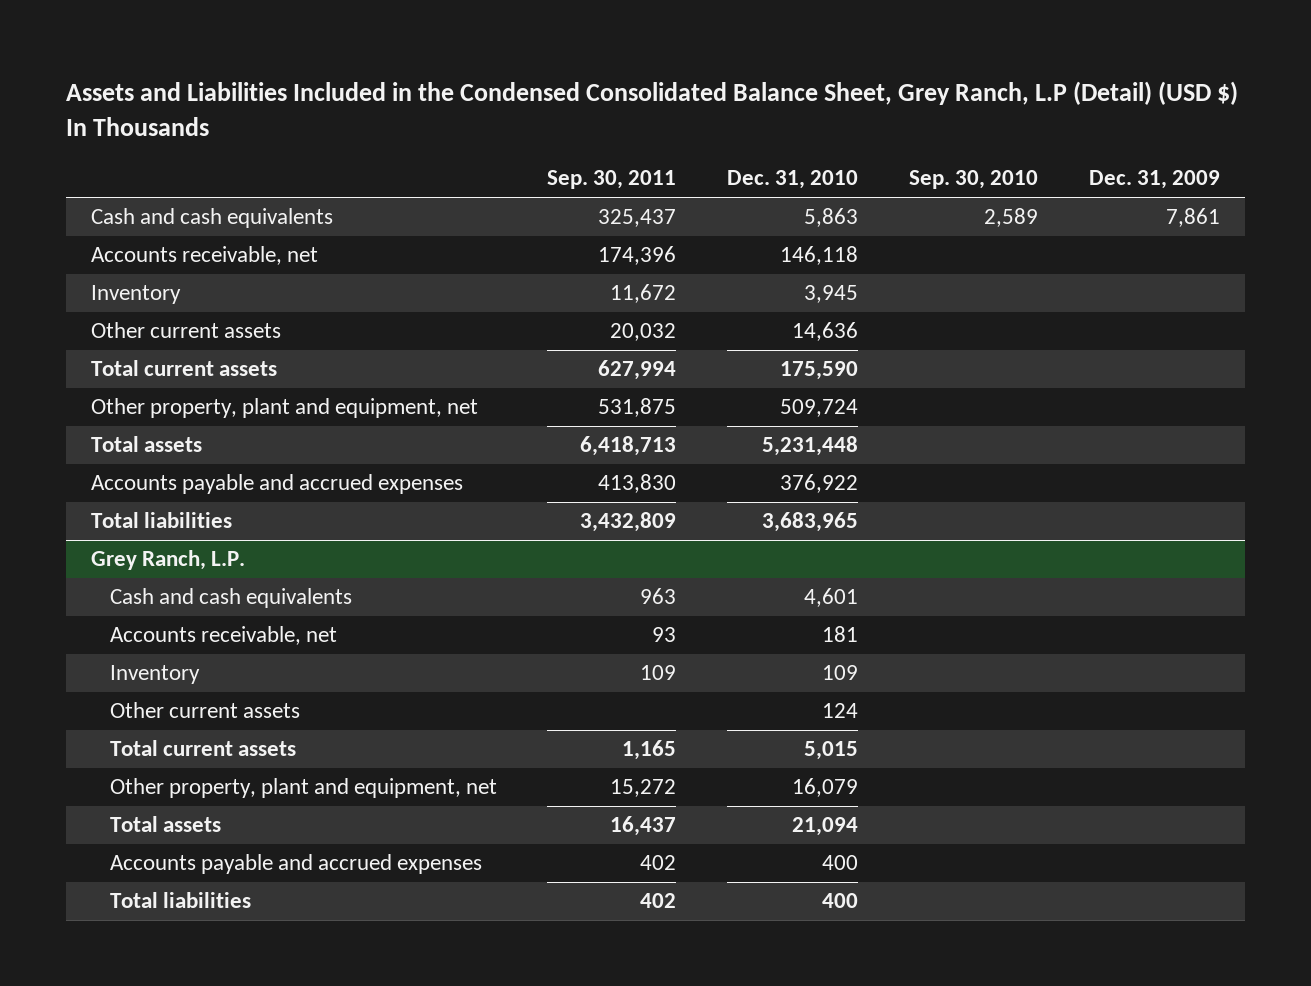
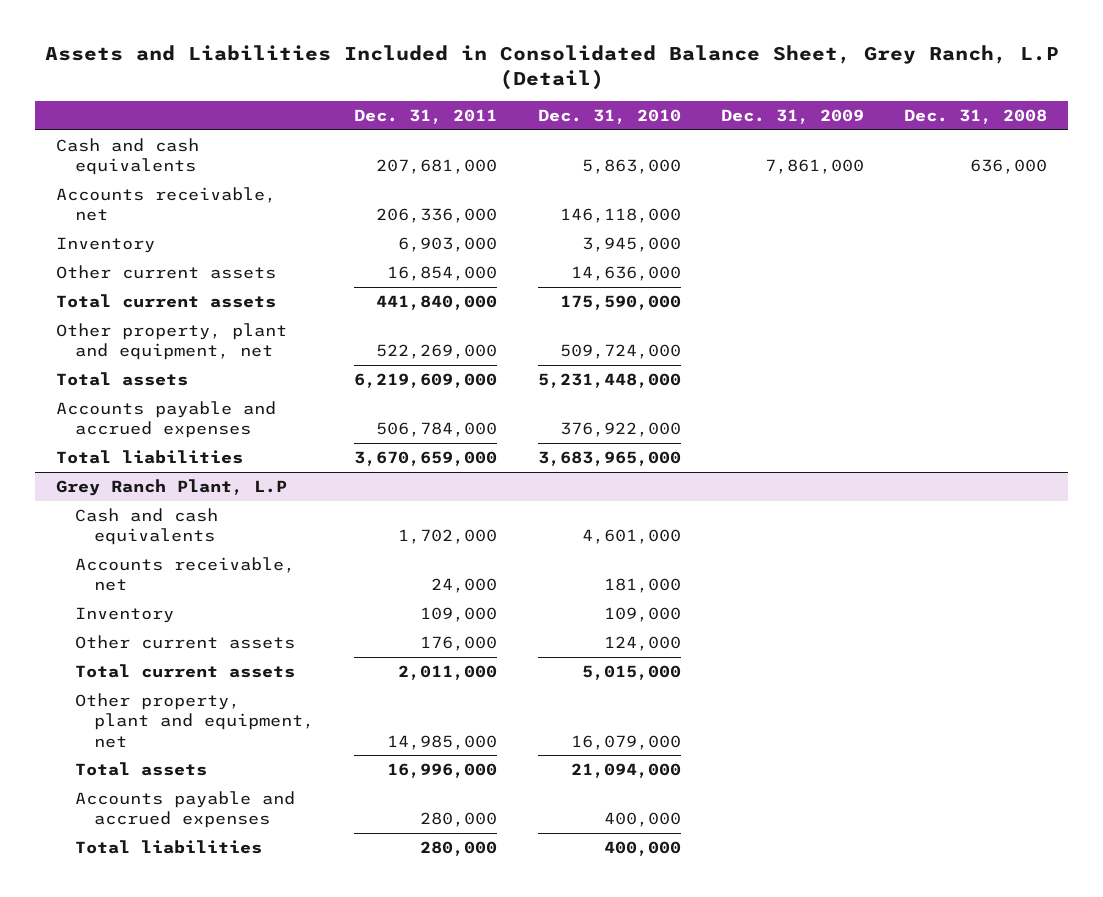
- Assets and Liabilities Included in the Condensed Consolidated Balance Sheet, Grey Ranch, L.P (Detail) (USD $) In Thousands
+ Assets and Liabilities Included in Consolidated Balance Sheet, Grey Ranch, L.P (Detail)
- | Sep. 30, 2011 | Dec. 31, 2010 | Sep. 30, 2010 | Dec. 31, 2009
+ | Dec. 31, 2011 | Dec. 31, 2010 | Dec. 31, 2009 | Dec. 31, 2008
- Cash and cash equivalents | 325,437 | 5,863 | 2,589 | 7,861
- Accounts receivable, net | 174,396 | 146,118 | |
- Inventory | 11,672 | 3,945 | |
- Other current assets | 20,032 | 14,636 | |
- Total current assets | 627,994 | 175,590 | |
- Other property, plant and equipment, net | 531,875 | 509,724 | |
- Total assets | 6,418,713 | 5,231,448 | |
- Accounts payable and accrued expenses | 413,830 | 376,922 | |
- Total liabilities | 3,432,809 | 3,683,965 | |
- Grey Ranch, L.P.
- Cash and cash equivalents | 963 | 4,601 | |
- Accounts receivable, net | 93 | 181 | |
- Inventory | 109 | 109 | |
- Other current assets | | 124 | |
- Total current assets | 1,165 | 5,015 | |
- Other property, plant and equipment, net | 15,272 | 16,079 | |
- Total assets | 16,437 | 21,094 | |
- Accounts payable and accrued expenses | 402 | 400 | |
- Total liabilities | 402 | 400 | |
+ Cash and cash equivalents | 207,681,000 | 5,863,000 | 7,861,000 | 636,000
+ Accounts receivable, net | 206,336,000 | 146,118,000 | |
+ Inventory | 6,903,000 | 3,945,000 | |
+ Other current assets | 16,854,000 | 14,636,000 | |
+ Total current assets | 441,840,000 | 175,590,000 | |
+ Other property, plant and equipment, net | 522,269,000 | 509,724,000 | |
+ Total assets | 6,219,609,000 | 5,231,448,000 | |
+ Accounts payable and accrued expenses | 506,784,000 | 376,922,000 | |
+ Total liabilities | 3,670,659,000 | 3,683,965,000 | |
+ Grey Ranch Plant, L.P
+ Cash and cash equivalents | 1,702,000 | 4,601,000 | |
+ Accounts receivable, net | 24,000 | 181,000 | |
+ Inventory | 109,000 | 109,000 | |
+ Other current assets | 176,000 | 124,000 | |
+ Total current assets | 2,011,000 | 5,015,000 | |
+ Other property, plant and equipment, net | 14,985,000 | 16,079,000 | |
+ Total assets | 16,996,000 | 21,094,000 | |
+ Accounts payable and accrued expenses | 280,000 | 400,000 | |
+ Total liabilities | 280,000 | 400,000 | |

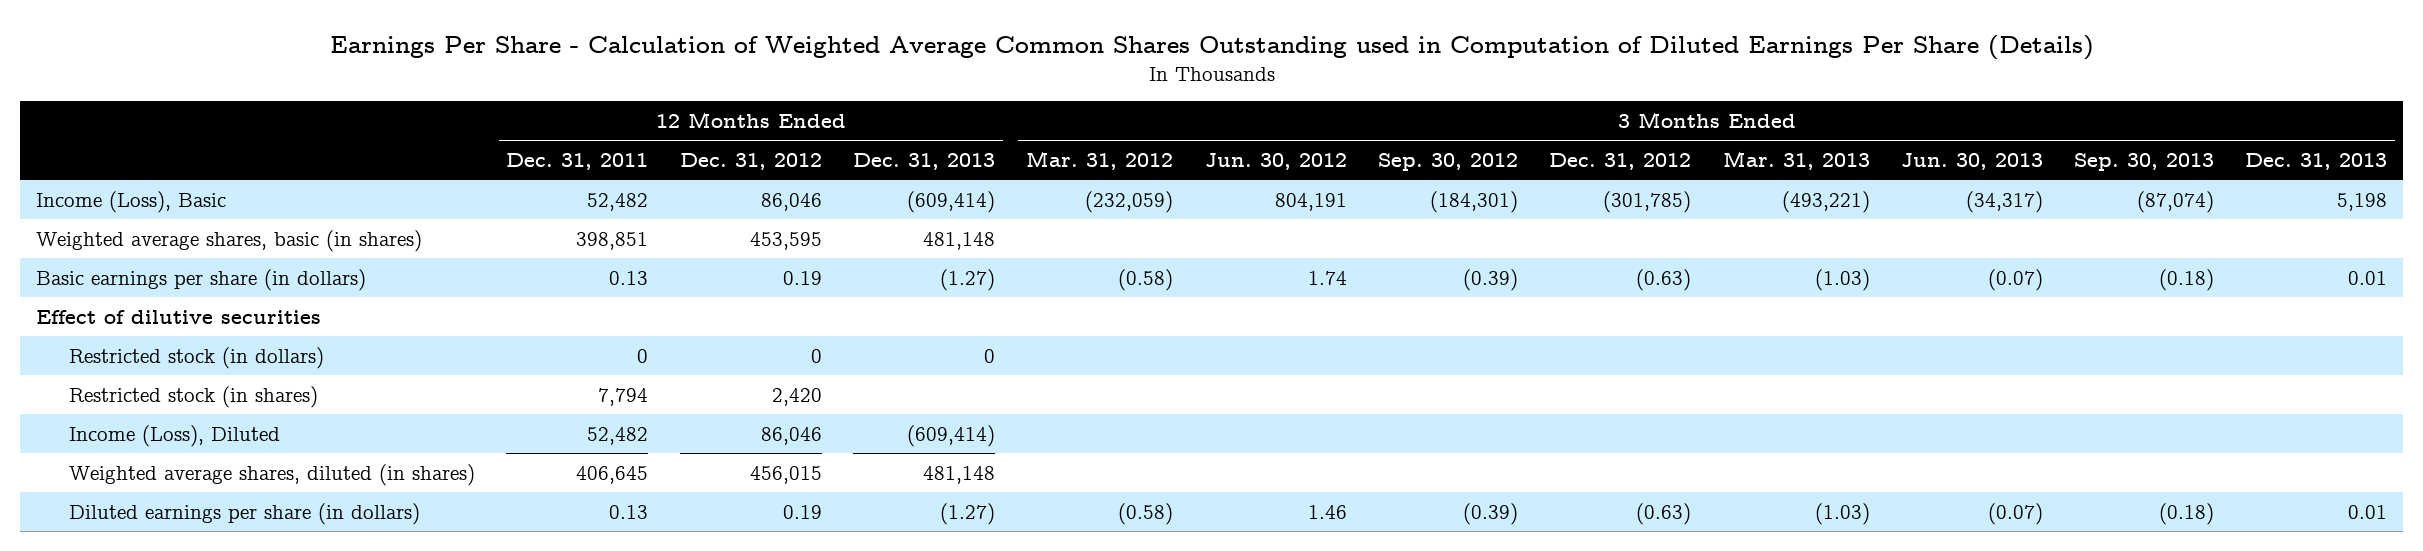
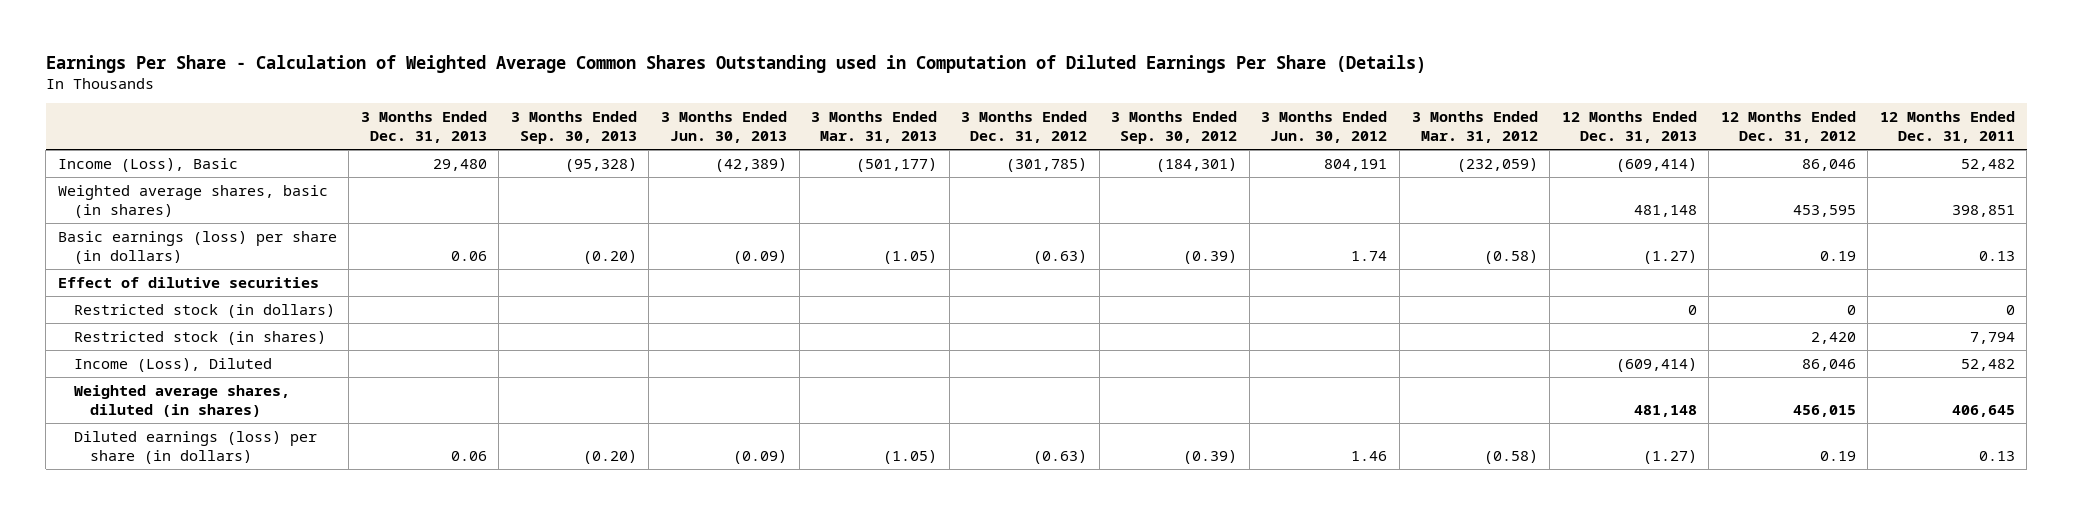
- | 12 Months Ended Dec. 31, 2011 | 12 Months Ended Dec. 31, 2012 | 12 Months Ended Dec. 31, 2013 | 3 Months Ended Mar. 31, 2012 | 3 Months Ended Jun. 30, 2012 | 3 Months Ended Sep. 30, 2012 | 3 Months Ended Dec. 31, 2012 | 3 Months Ended Mar. 31, 2013 | 3 Months Ended Jun. 30, 2013 | 3 Months Ended Sep. 30, 2013 | 3 Months Ended Dec. 31, 2013
+ | 3 Months Ended Dec. 31, 2013 | 3 Months Ended Sep. 30, 2013 | 3 Months Ended Jun. 30, 2013 | 3 Months Ended Mar. 31, 2013 | 3 Months Ended Dec. 31, 2012 | 3 Months Ended Sep. 30, 2012 | 3 Months Ended Jun. 30, 2012 | 3 Months Ended Mar. 31, 2012 | 12 Months Ended Dec. 31, 2013 | 12 Months Ended Dec. 31, 2012 | 12 Months Ended Dec. 31, 2011
- Income (Loss), Basic | 52,482 | 86,046 | (609,414) | (232,059) | 804,191 | (184,301) | (301,785) | (493,221) | (34,317) | (87,074) | 5,198
+ Income (Loss), Basic | 29,480 | (95,328) | (42,389) | (501,177) | (301,785) | (184,301) | 804,191 | (232,059) | (609,414) | 86,046 | 52,482
- Basic earnings per share (in dollars) | 0.13 | 0.19 | (1.27) | (0.58) | 1.74 | (0.39) | (0.63) | (1.03) | (0.07) | (0.18) | 0.01
+ Basic earnings (loss) per share (in dollars) | 0.06 | (0.20) | (0.09) | (1.05) | (0.63) | (0.39) | 1.74 | (0.58) | (1.27) | 0.19 | 0.13
- Diluted earnings per share (in dollars) | 0.13 | 0.19 | (1.27) | (0.58) | 1.46 | (0.39) | (0.63) | (1.03) | (0.07) | (0.18) | 0.01
+ Diluted earnings (loss) per share (in dollars) | 0.06 | (0.20) | (0.09) | (1.05) | (0.63) | (0.39) | 1.46 | (0.58) | (1.27) | 0.19 | 0.13

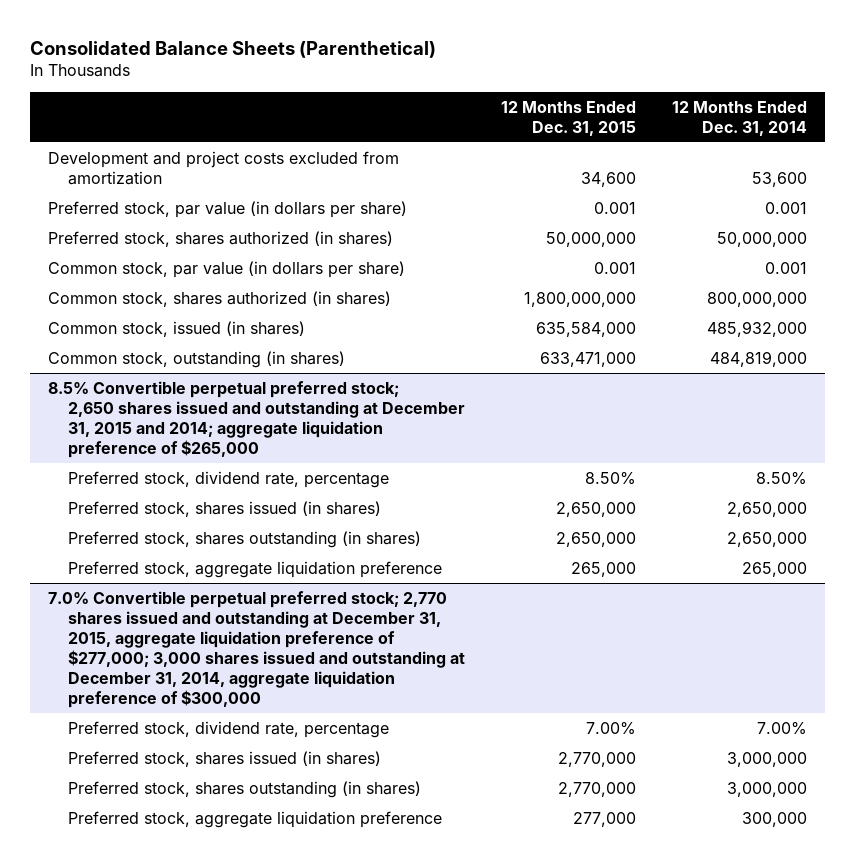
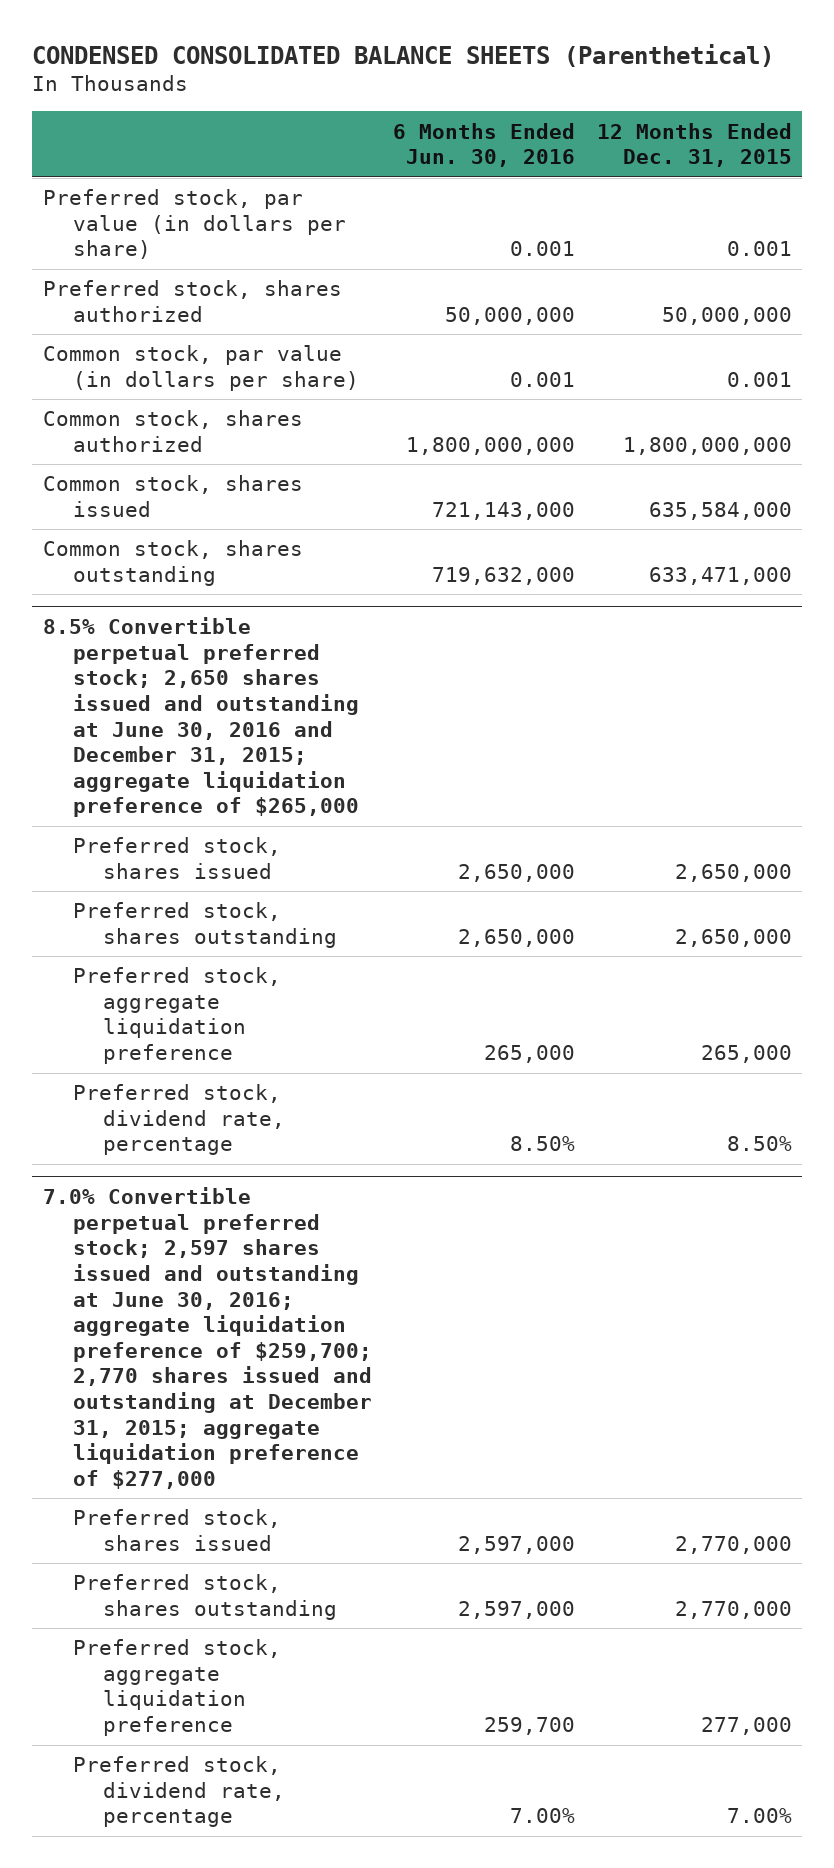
- Consolidated Balance Sheets (Parenthetical)
+ CONDENSED CONSOLIDATED BALANCE SHEETS (Parenthetical)
- | 12 Months Ended Dec. 31, 2015 | 12 Months Ended Dec. 31, 2014
+ | 6 Months Ended Jun. 30, 2016 | 12 Months Ended Dec. 31, 2015
- Development and project costs excluded from amortization | 34,600 | 53,600
- Preferred stock, shares authorized (in shares) | 50,000,000 | 50,000,000
+ Preferred stock, shares authorized | 50,000,000 | 50,000,000
- Common stock, shares authorized (in shares) | 1,800,000,000 | 800,000,000
- Common stock, issued (in shares) | 635,584,000 | 485,932,000
- Common stock, outstanding (in shares) | 633,471,000 | 484,819,000
- 8.5% Convertible perpetual preferred stock; 2,650 shares issued and outstanding at December 31, 2015 and 2014; aggregate liquidation preference of $265,000
- Preferred stock, dividend rate, percentage | 8.50% | 8.50%
- Preferred stock, shares issued (in shares) | 2,650,000 | 2,650,000
- Preferred stock, shares outstanding (in shares) | 2,650,000 | 2,650,000
+ Common stock, shares authorized | 1,800,000,000 | 1,800,000,000
+ Common stock, shares issued | 721,143,000 | 635,584,000
+ Common stock, shares outstanding | 719,632,000 | 633,471,000
+ 8.5% Convertible perpetual preferred stock; 2,650 shares issued and outstanding at June 30, 2016 and December 31, 2015; aggregate liquidation preference of $265,000
+ Preferred stock, shares issued | 2,650,000 | 2,650,000
+ Preferred stock, shares outstanding | 2,650,000 | 2,650,000
- 7.0% Convertible perpetual preferred stock; 2,770 shares issued and outstanding at December 31, 2015, aggregate liquidation preference of $277,000; 3,000 shares issued and outstanding at December 31, 2014, aggregate liquidation preference of $300,000
- Preferred stock, dividend rate, percentage | 7.00% | 7.00%
- Preferred stock, shares issued (in shares) | 2,770,000 | 3,000,000
- Preferred stock, shares outstanding (in shares) | 2,770,000 | 3,000,000
+ Preferred stock, dividend rate, percentage | 8.50% | 8.50%
+ 7.0% Convertible perpetual preferred stock; 2,597 shares issued and outstanding at June 30, 2016; aggregate liquidation preference of $259,700; 2,770 shares issued and outstanding at December 31, 2015; aggregate liquidation preference of $277,000
+ Preferred stock, shares issued | 2,597,000 | 2,770,000
+ Preferred stock, shares outstanding | 2,597,000 | 2,770,000
+ Preferred stock, dividend rate, percentage | 7.00% | 7.00%

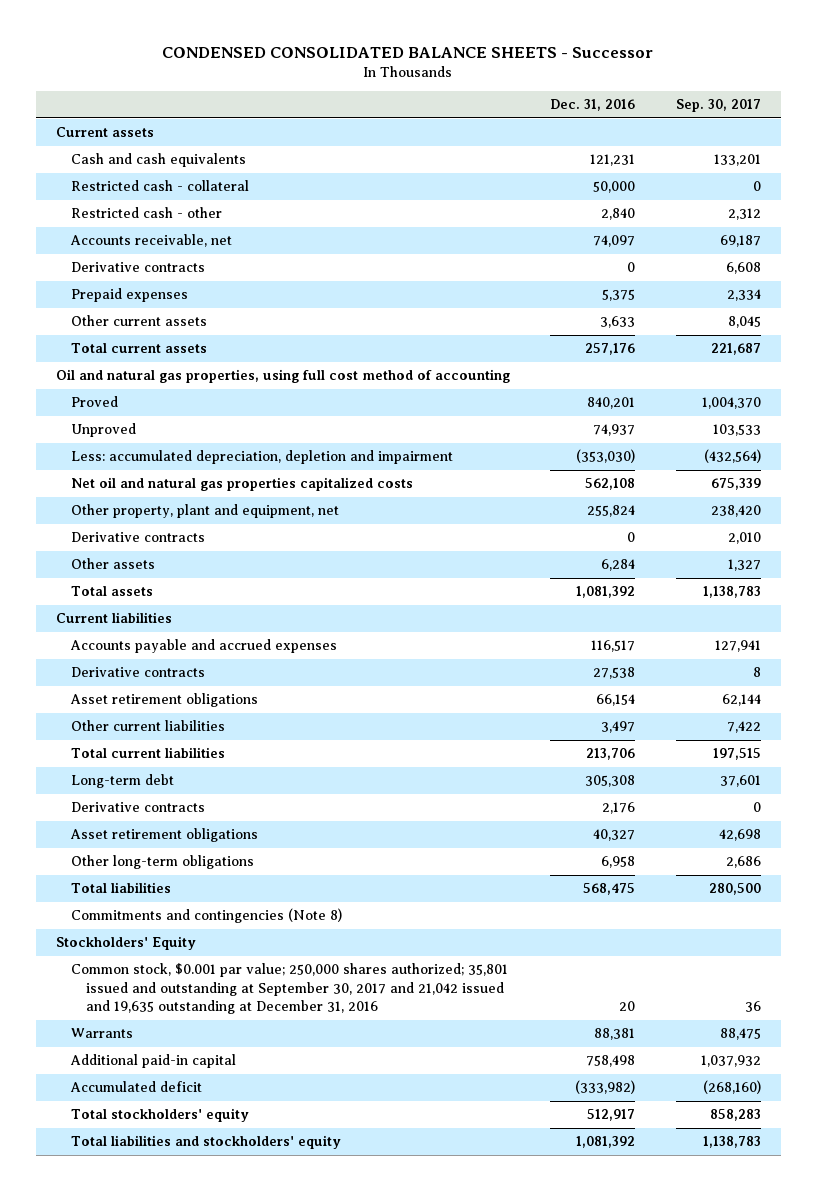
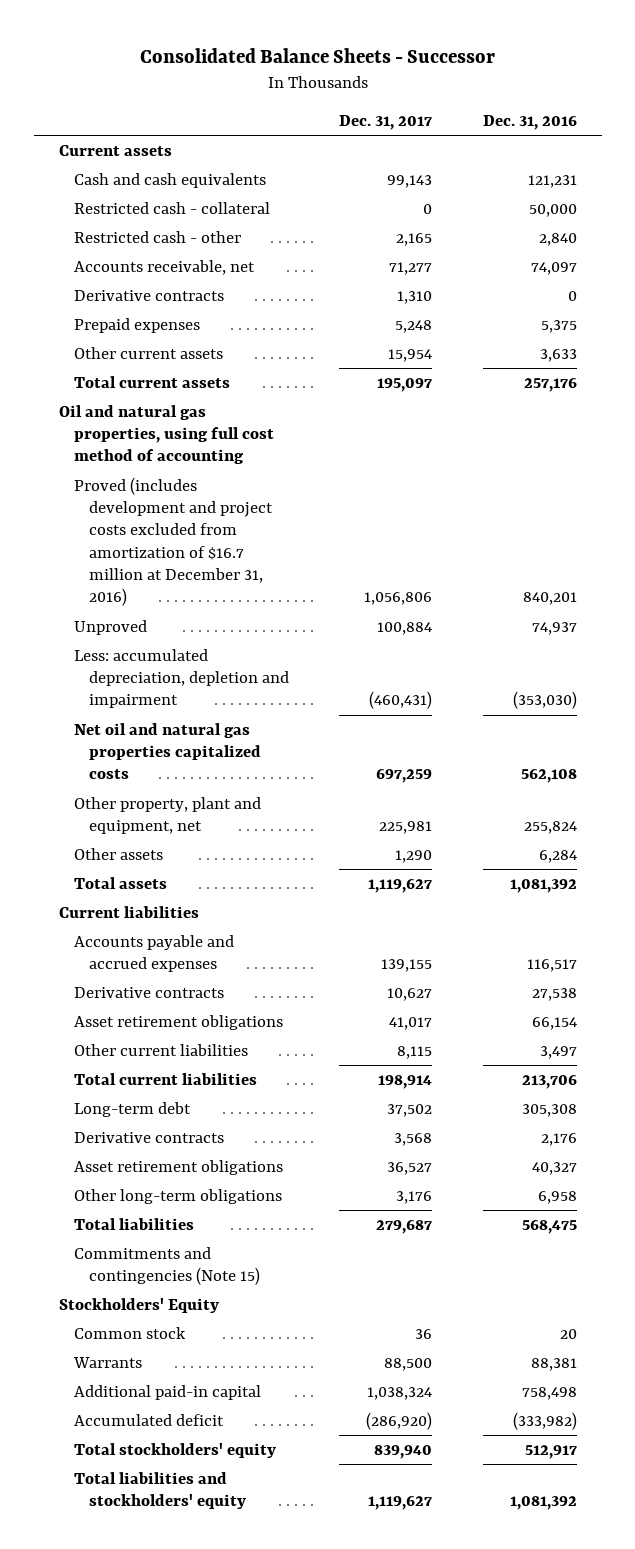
- CONDENSED CONSOLIDATED BALANCE SHEETS - Successor
+ Consolidated Balance Sheets - Successor
- | Dec. 31, 2016 | Sep. 30, 2017
+ | Dec. 31, 2017 | Dec. 31, 2016
- Proved | 840,201 | 1,004,370
+ Proved (includes development and project costs excluded from amortization of $16.7 million at December 31, 2016) | 1,056,806 | 840,201
- Derivative contracts | 0 | 2,010
- Commitments and contingencies (Note 8)
+ Commitments and contingencies (Note 15)
- Common stock, $0.001 par value; 250,000 shares authorized; 35,801 issued and outstanding at September 30, 2017 and 21,042 issued and 19,635 outstanding at December 31, 2016 | 20 | 36
+ Common stock | 36 | 20

